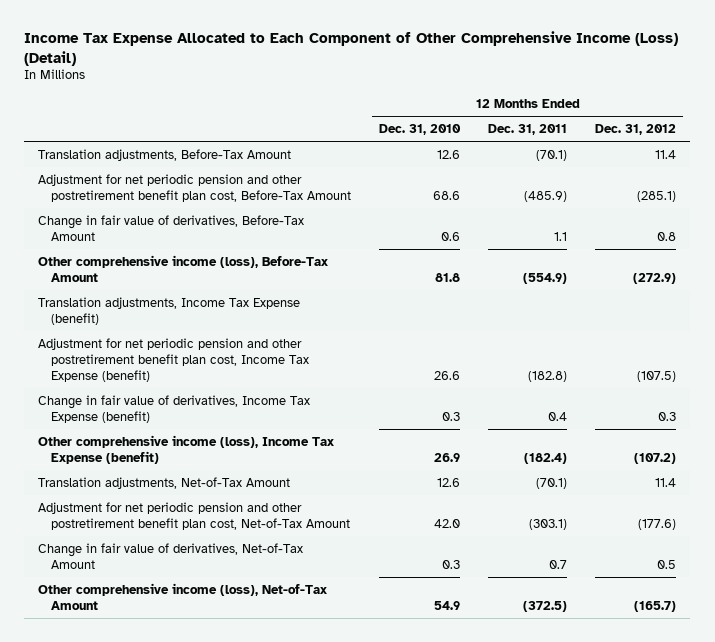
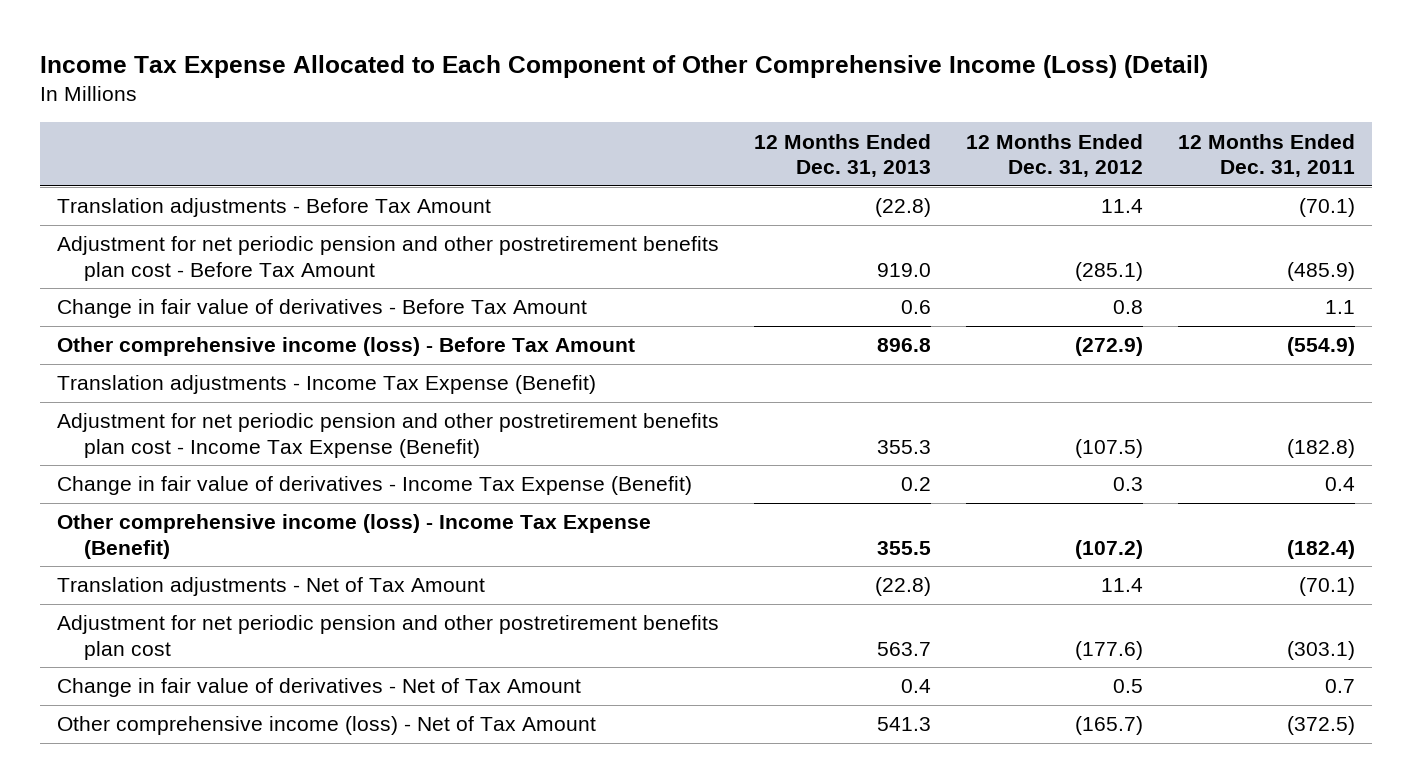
- | 12 Months Ended Dec. 31, 2010 | 12 Months Ended Dec. 31, 2011 | 12 Months Ended Dec. 31, 2012
+ | 12 Months Ended Dec. 31, 2013 | 12 Months Ended Dec. 31, 2012 | 12 Months Ended Dec. 31, 2011
- Translation adjustments, Before-Tax Amount | 12.6 | (70.1) | 11.4
- Adjustment for net periodic pension and other postretirement benefit plan cost, Before-Tax Amount | 68.6 | (485.9) | (285.1)
- Change in fair value of derivatives, Before-Tax Amount | 0.6 | 1.1 | 0.8
- Other comprehensive income (loss), Before-Tax Amount | 81.8 | (554.9) | (272.9)
- Translation adjustments, Income Tax Expense (benefit)
- Adjustment for net periodic pension and other postretirement benefit plan cost, Income Tax Expense (benefit) | 26.6 | (182.8) | (107.5)
- Change in fair value of derivatives, Income Tax Expense (benefit) | 0.3 | 0.4 | 0.3
- Other comprehensive income (loss), Income Tax Expense (benefit) | 26.9 | (182.4) | (107.2)
- Translation adjustments, Net-of-Tax Amount | 12.6 | (70.1) | 11.4
- Adjustment for net periodic pension and other postretirement benefit plan cost, Net-of-Tax Amount | 42.0 | (303.1) | (177.6)
- Change in fair value of derivatives, Net-of-Tax Amount | 0.3 | 0.7 | 0.5
- Other comprehensive income (loss), Net-of-Tax Amount | 54.9 | (372.5) | (165.7)
+ Translation adjustments - Before Tax Amount | (22.8) | 11.4 | (70.1)
+ Adjustment for net periodic pension and other postretirement benefits plan cost - Before Tax Amount | 919.0 | (285.1) | (485.9)
+ Change in fair value of derivatives - Before Tax Amount | 0.6 | 0.8 | 1.1
+ Other comprehensive income (loss) - Before Tax Amount | 896.8 | (272.9) | (554.9)
+ Translation adjustments - Income Tax Expense (Benefit)
+ Adjustment for net periodic pension and other postretirement benefits plan cost - Income Tax Expense (Benefit) | 355.3 | (107.5) | (182.8)
+ Change in fair value of derivatives - Income Tax Expense (Benefit) | 0.2 | 0.3 | 0.4
+ Other comprehensive income (loss) - Income Tax Expense (Benefit) | 355.5 | (107.2) | (182.4)
+ Translation adjustments - Net of Tax Amount | (22.8) | 11.4 | (70.1)
+ Adjustment for net periodic pension and other postretirement benefits plan cost | 563.7 | (177.6) | (303.1)
+ Change in fair value of derivatives - Net of Tax Amount | 0.4 | 0.5 | 0.7
+ Other comprehensive income (loss) - Net of Tax Amount | 541.3 | (165.7) | (372.5)

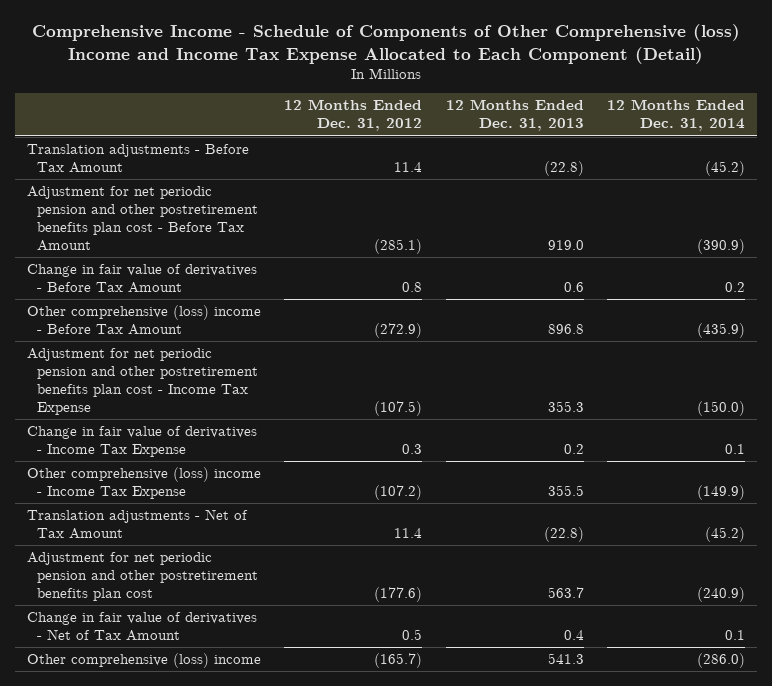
- Income Tax Expense Allocated to Each Component of Other Comprehensive Income (Loss) (Detail)
+ Comprehensive Income - Schedule of Components of Other Comprehensive (loss) Income and Income Tax Expense Allocated to Each Component (Detail)
- | 12 Months Ended Dec. 31, 2013 | 12 Months Ended Dec. 31, 2012 | 12 Months Ended Dec. 31, 2011
+ | 12 Months Ended Dec. 31, 2012 | 12 Months Ended Dec. 31, 2013 | 12 Months Ended Dec. 31, 2014
- Other comprehensive income (loss) - Before Tax Amount | 896.8 | (272.9) | (554.9)
- Translation adjustments - Income Tax Expense (Benefit)
- Adjustment for net periodic pension and other postretirement benefits plan cost - Income Tax Expense (Benefit) | 355.3 | (107.5) | (182.8)
- Change in fair value of derivatives - Income Tax Expense (Benefit) | 0.2 | 0.3 | 0.4
- Other comprehensive income (loss) - Income Tax Expense (Benefit) | 355.5 | (107.2) | (182.4)
+ Other comprehensive (loss) income - Before Tax Amount | (272.9) | 896.8 | (435.9)
+ Adjustment for net periodic pension and other postretirement benefits plan cost - Income Tax Expense | (107.5) | 355.3 | (150.0)
+ Change in fair value of derivatives - Income Tax Expense | 0.3 | 0.2 | 0.1
+ Other comprehensive (loss) income - Income Tax Expense | (107.2) | 355.5 | (149.9)
- Other comprehensive income (loss) - Net of Tax Amount | 541.3 | (165.7) | (372.5)
+ Other comprehensive (loss) income | (165.7) | 541.3 | (286.0)

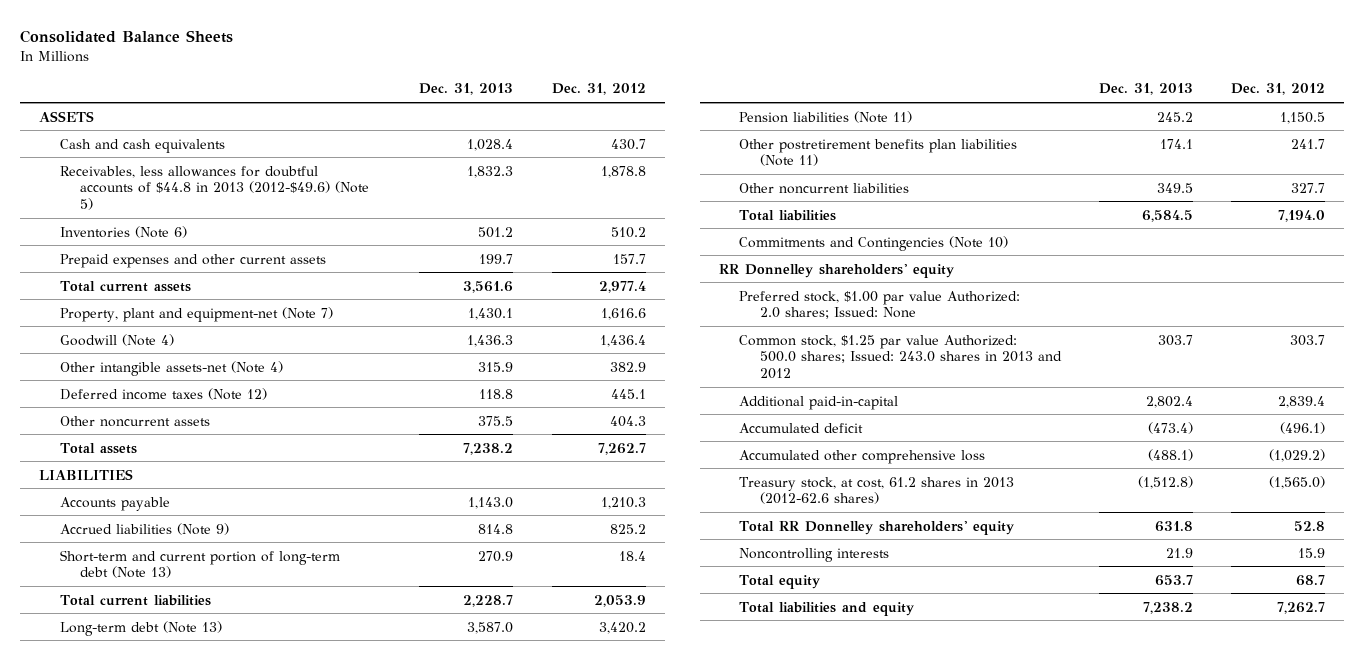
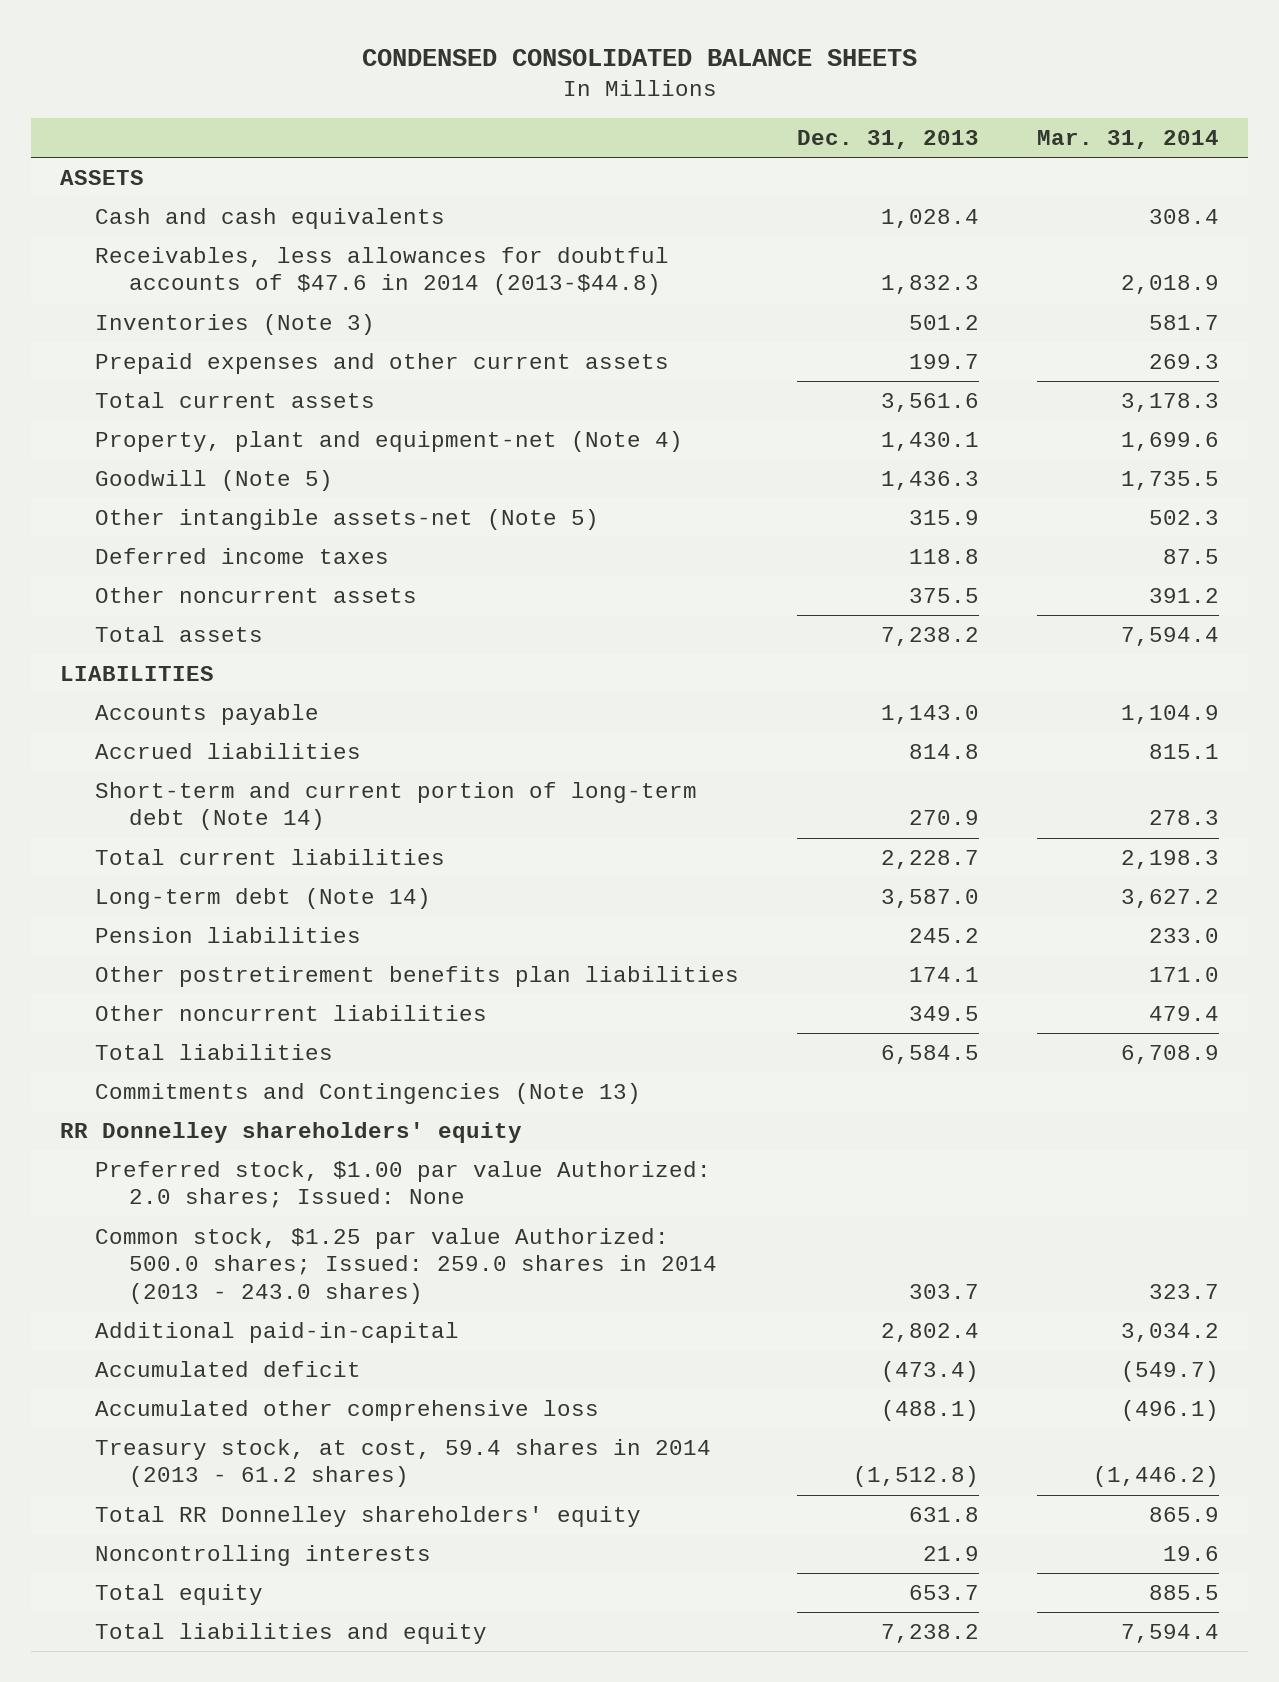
- Consolidated Balance Sheets
+ CONDENSED CONSOLIDATED BALANCE SHEETS
- | Dec. 31, 2013 | Dec. 31, 2012
+ | Dec. 31, 2013 | Mar. 31, 2014
- Receivables, less allowances for doubtful accounts of $44.8 in 2013 (2012-$49.6) (Note 5) | 1,832.3 | 1,878.8
- Inventories (Note 6) | 501.2 | 510.2
+ Receivables, less allowances for doubtful accounts of $47.6 in 2014 (2013-$44.8) | 1,832.3 | 2,018.9
+ Inventories (Note 3) | 501.2 | 581.7
- Property, plant and equipment-net (Note 7) | 1,430.1 | 1,616.6
- Goodwill (Note 4) | 1,436.3 | 1,436.4
- Other intangible assets-net (Note 4) | 315.9 | 382.9
- Deferred income taxes (Note 12) | 118.8 | 445.1
+ Property, plant and equipment-net (Note 4) | 1,430.1 | 1,699.6
+ Goodwill (Note 5) | 1,436.3 | 1,735.5
+ Other intangible assets-net (Note 5) | 315.9 | 502.3
+ Deferred income taxes | 118.8 | 87.5
- Accrued liabilities (Note 9) | 814.8 | 825.2
- Short-term and current portion of long-term debt (Note 13) | 270.9 | 18.4
+ Accrued liabilities | 814.8 | 815.1
+ Short-term and current portion of long-term debt (Note 14) | 270.9 | 278.3
- Long-term debt (Note 13) | 3,587.0 | 3,420.2
- Pension liabilities (Note 11) | 245.2 | 1,150.5
- Other postretirement benefits plan liabilities (Note 11) | 174.1 | 241.7
+ Long-term debt (Note 14) | 3,587.0 | 3,627.2
+ Pension liabilities | 245.2 | 233.0
+ Other postretirement benefits plan liabilities | 174.1 | 171.0
- Commitments and Contingencies (Note 10)
+ Commitments and Contingencies (Note 13)
- Common stock, $1.25 par value Authorized: 500.0 shares; Issued: 243.0 shares in 2013 and 2012 | 303.7 | 303.7
+ Common stock, $1.25 par value Authorized: 500.0 shares; Issued: 259.0 shares in 2014 (2013 - 243.0 shares) | 303.7 | 323.7
- Treasury stock, at cost, 61.2 shares in 2013 (2012-62.6 shares) | (1,512.8) | (1,565.0)
+ Treasury stock, at cost, 59.4 shares in 2014 (2013 - 61.2 shares) | (1,512.8) | (1,446.2)

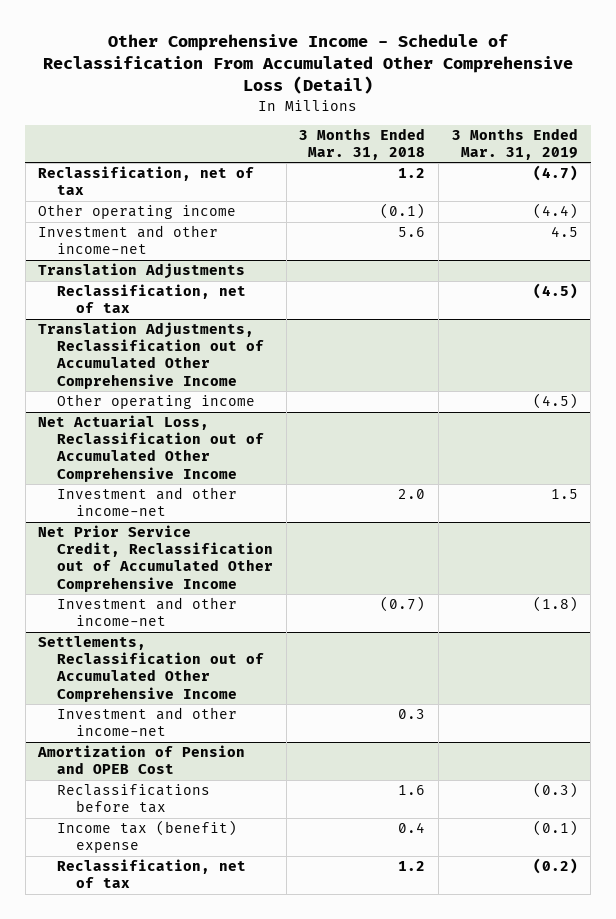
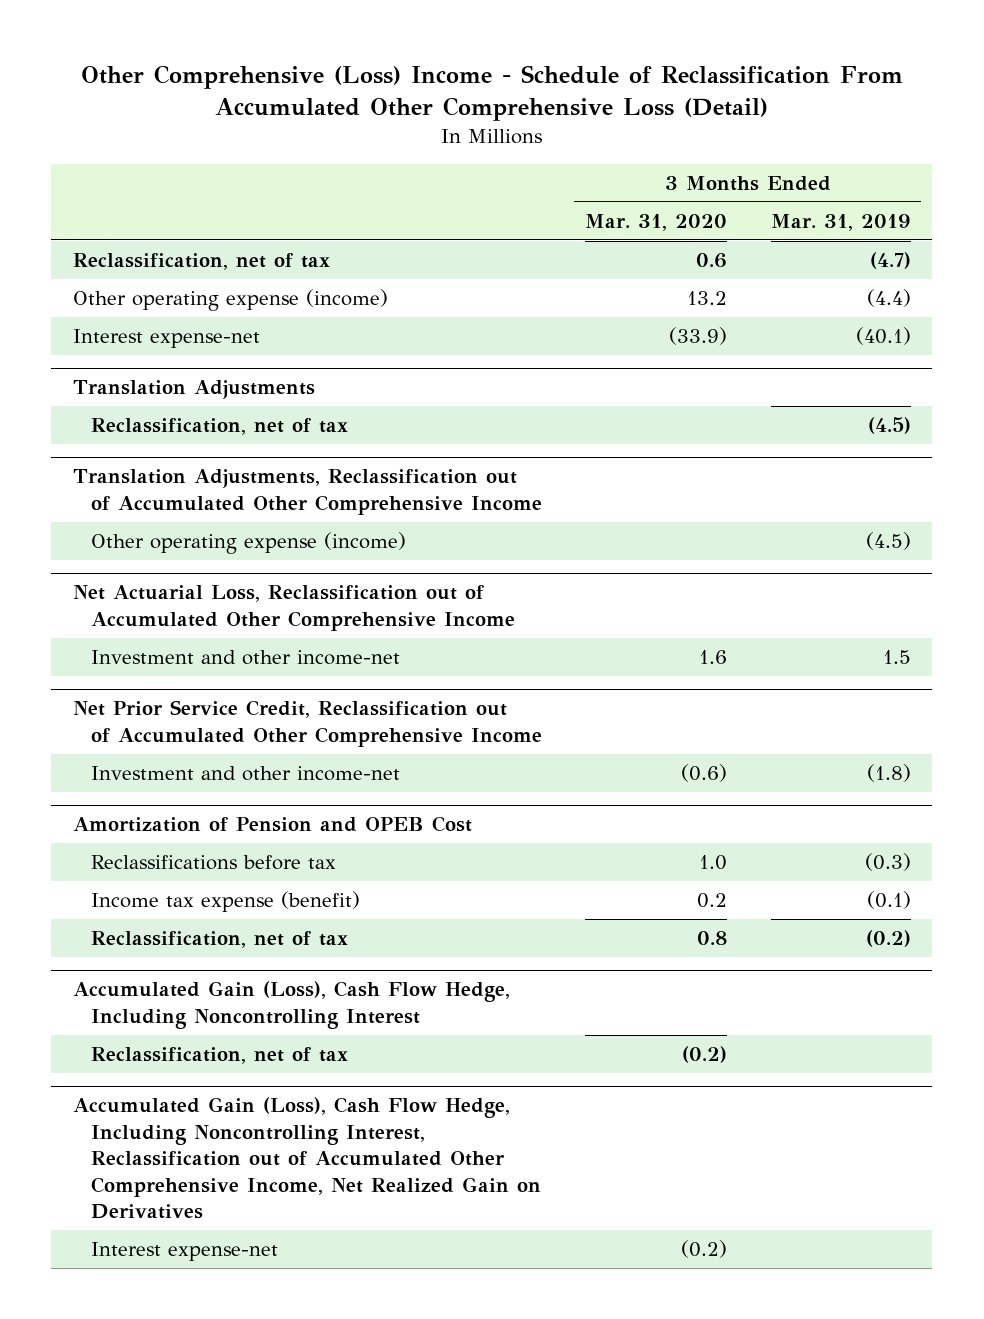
- Other Comprehensive Income - Schedule of Reclassification From Accumulated Other Comprehensive Loss (Detail)
+ Other Comprehensive (Loss) Income - Schedule of Reclassification From Accumulated Other Comprehensive Loss (Detail)
- | 3 Months Ended Mar. 31, 2018 | 3 Months Ended Mar. 31, 2019
+ | 3 Months Ended Mar. 31, 2020 | 3 Months Ended Mar. 31, 2019
- Other operating income | (0.1) | (4.4)
- Investment and other income-net | 5.6 | 4.5
+ Other operating expense (income) | 13.2 | (4.4)
+ Interest expense-net | (33.9) | (40.1)
@ Translation Adjustments, Reclassification out of Accumulated Other Comprehensive Income
- Other operating income | | (4.5)
+ Other operating expense (income) | | (4.5)
- Settlements, Reclassification out of Accumulated Other Comprehensive Income
- Investment and other income-net | 0.3 |
@ Amortization of Pension and OPEB Cost
- Income tax (benefit) expense | 0.4 | (0.1)
+ Income tax expense (benefit) | 0.2 | (0.1)
+ Accumulated Gain (Loss), Cash Flow Hedge, Including Noncontrolling Interest
+ Reclassification, net of tax | (0.2) |
+ Accumulated Gain (Loss), Cash Flow Hedge, Including Noncontrolling Interest, Reclassification out of Accumulated Other Comprehensive Income, Net Realized Gain on Derivatives
+ Interest expense-net | (0.2) |

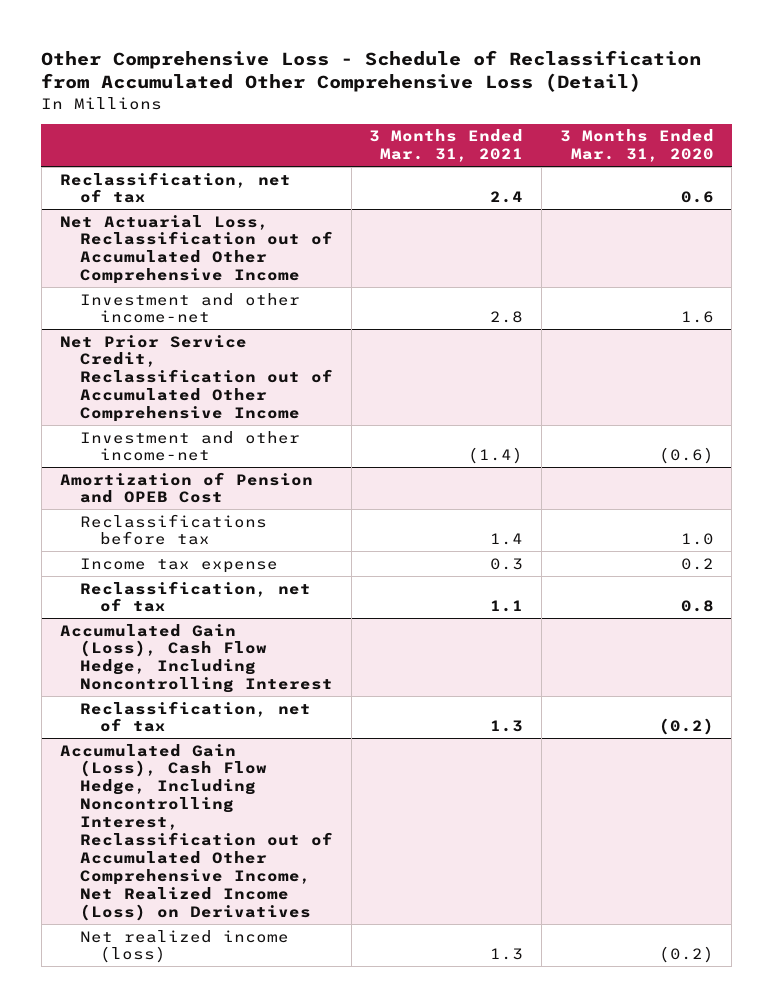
- Other Comprehensive (Loss) Income - Schedule of Reclassification From Accumulated Other Comprehensive Loss (Detail)
+ Other Comprehensive Loss - Schedule of Reclassification from Accumulated Other Comprehensive Loss (Detail)
- | 3 Months Ended Mar. 31, 2020 | 3 Months Ended Mar. 31, 2019
+ | 3 Months Ended Mar. 31, 2021 | 3 Months Ended Mar. 31, 2020
- Other operating expense (income) | 13.2 | (4.4)
- Interest expense-net | (33.9) | (40.1)
- Translation Adjustments
- Reclassification, net of tax | | (4.5)
- Translation Adjustments, Reclassification out of Accumulated Other Comprehensive Income
- Other operating expense (income) | | (4.5)
@ Amortization of Pension and OPEB Cost
- Income tax expense (benefit) | 0.2 | (0.1)
+ Income tax expense | 0.3 | 0.2
- Accumulated Gain (Loss), Cash Flow Hedge, Including Noncontrolling Interest, Reclassification out of Accumulated Other Comprehensive Income, Net Realized Gain on Derivatives
- Interest expense-net | (0.2) |
+ Accumulated Gain (Loss), Cash Flow Hedge, Including Noncontrolling Interest, Reclassification out of Accumulated Other Comprehensive Income, Net Realized Income (Loss) on Derivatives
+ Net realized income (loss) | 1.3 | (0.2)

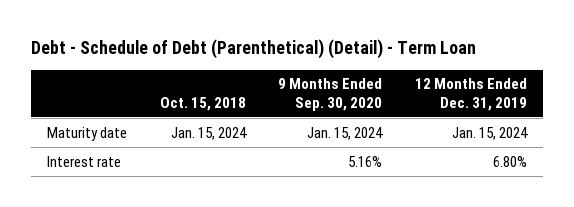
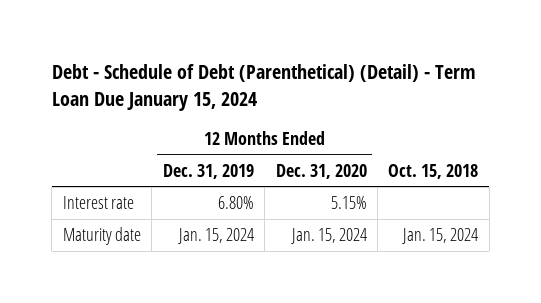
- Debt - Schedule of Debt (Parenthetical) (Detail) - Term Loan
+ Debt - Schedule of Debt (Parenthetical) (Detail) - Term Loan Due January 15, 2024
- | Oct. 15, 2018 | 9 Months Ended Sep. 30, 2020 | 12 Months Ended Dec. 31, 2019
+ | 12 Months Ended Dec. 31, 2019 | 12 Months Ended Dec. 31, 2020 | Oct. 15, 2018
moved down: Maturity date | Jan. 15, 2024 | Jan. 15, 2024 | Jan. 15, 2024

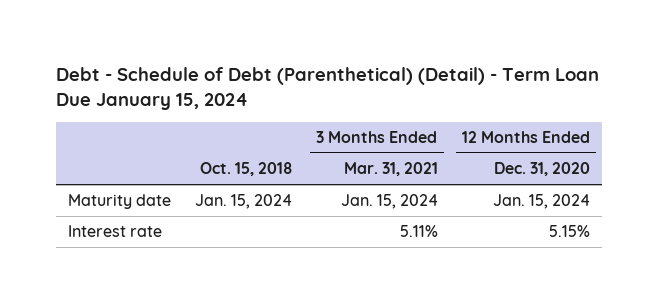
- | 12 Months Ended Dec. 31, 2019 | 12 Months Ended Dec. 31, 2020 | Oct. 15, 2018
+ | Oct. 15, 2018 | 3 Months Ended Mar. 31, 2021 | 12 Months Ended Dec. 31, 2020
moved down: Interest rate | | 5.11% | 5.15%

